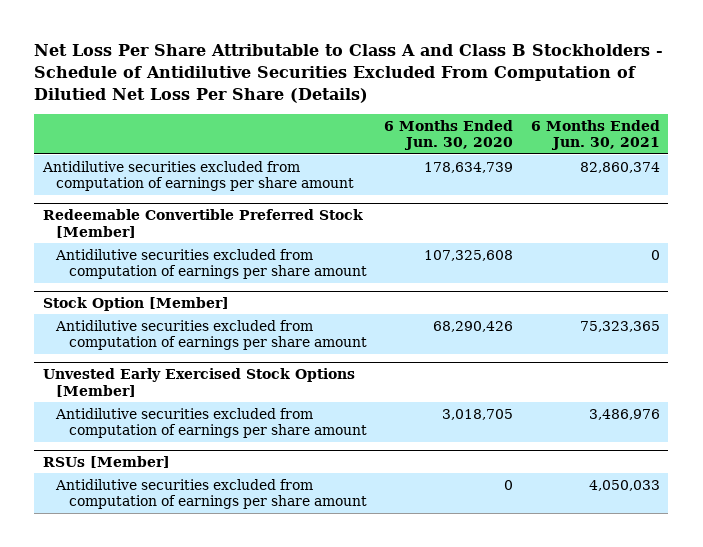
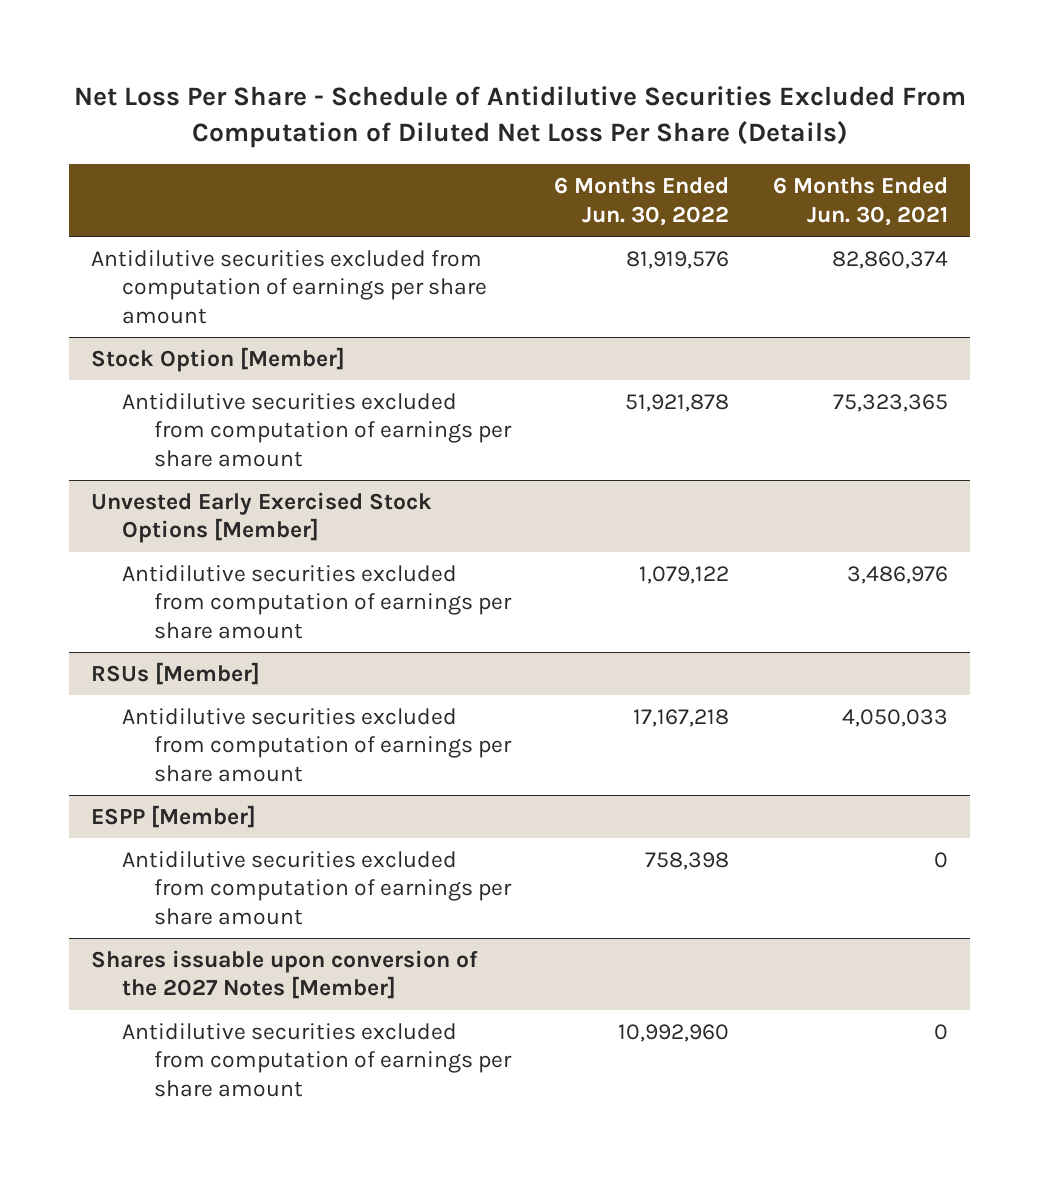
- Net Loss Per Share Attributable to Class A and Class B Stockholders - Schedule of Antidilutive Securities Excluded From Computation of Dilutied Net Loss Per Share (Details)
+ Net Loss Per Share - Schedule of Antidilutive Securities Excluded From Computation of Diluted Net Loss Per Share (Details)
- | 6 Months Ended Jun. 30, 2020 | 6 Months Ended Jun. 30, 2021
+ | 6 Months Ended Jun. 30, 2022 | 6 Months Ended Jun. 30, 2021
- Redeemable Convertible Preferred Stock [Member]
- Antidilutive securities excluded from computation of earnings per share amount | 107,325,608 | 0
+ ESPP [Member]
+ Antidilutive securities excluded from computation of earnings per share amount | 758,398 | 0
+ Shares issuable upon conversion of the 2027 Notes [Member]
+ Antidilutive securities excluded from computation of earnings per share amount | 10,992,960 | 0

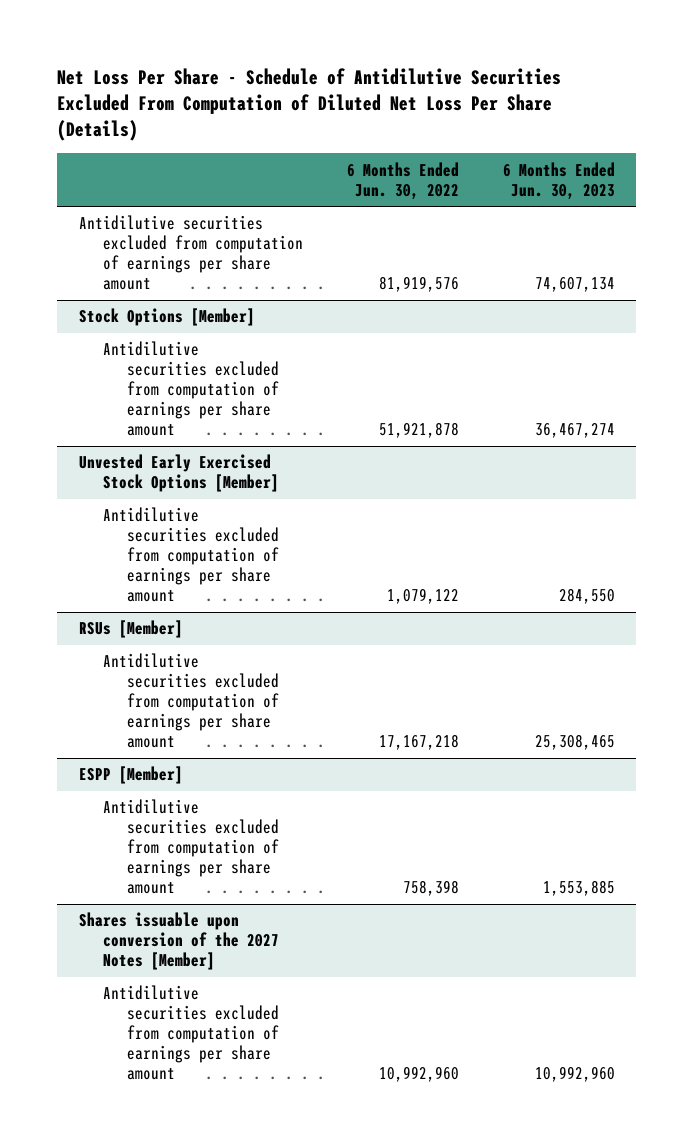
- | 6 Months Ended Jun. 30, 2022 | 6 Months Ended Jun. 30, 2021
+ | 6 Months Ended Jun. 30, 2022 | 6 Months Ended Jun. 30, 2023
- Stock Option [Member]
+ Stock Options [Member]

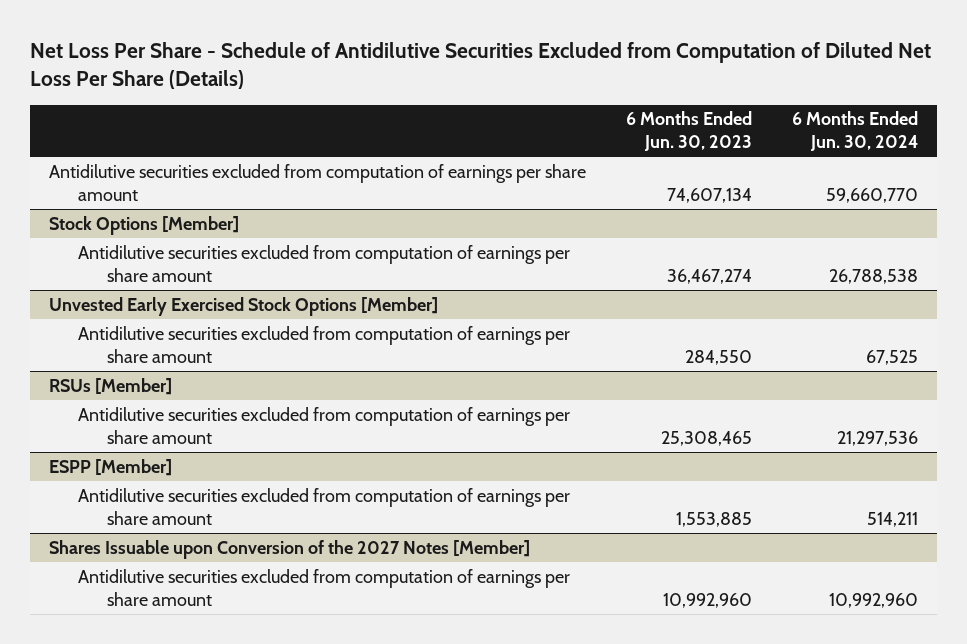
- Net Loss Per Share - Schedule of Antidilutive Securities Excluded From Computation of Diluted Net Loss Per Share (Details)
+ Net Loss Per Share - Schedule of Antidilutive Securities Excluded from Computation of Diluted Net Loss Per Share (Details)
- | 6 Months Ended Jun. 30, 2022 | 6 Months Ended Jun. 30, 2023
+ | 6 Months Ended Jun. 30, 2023 | 6 Months Ended Jun. 30, 2024
- Shares issuable upon conversion of the 2027 Notes [Member]
+ Shares Issuable upon Conversion of the 2027 Notes [Member]

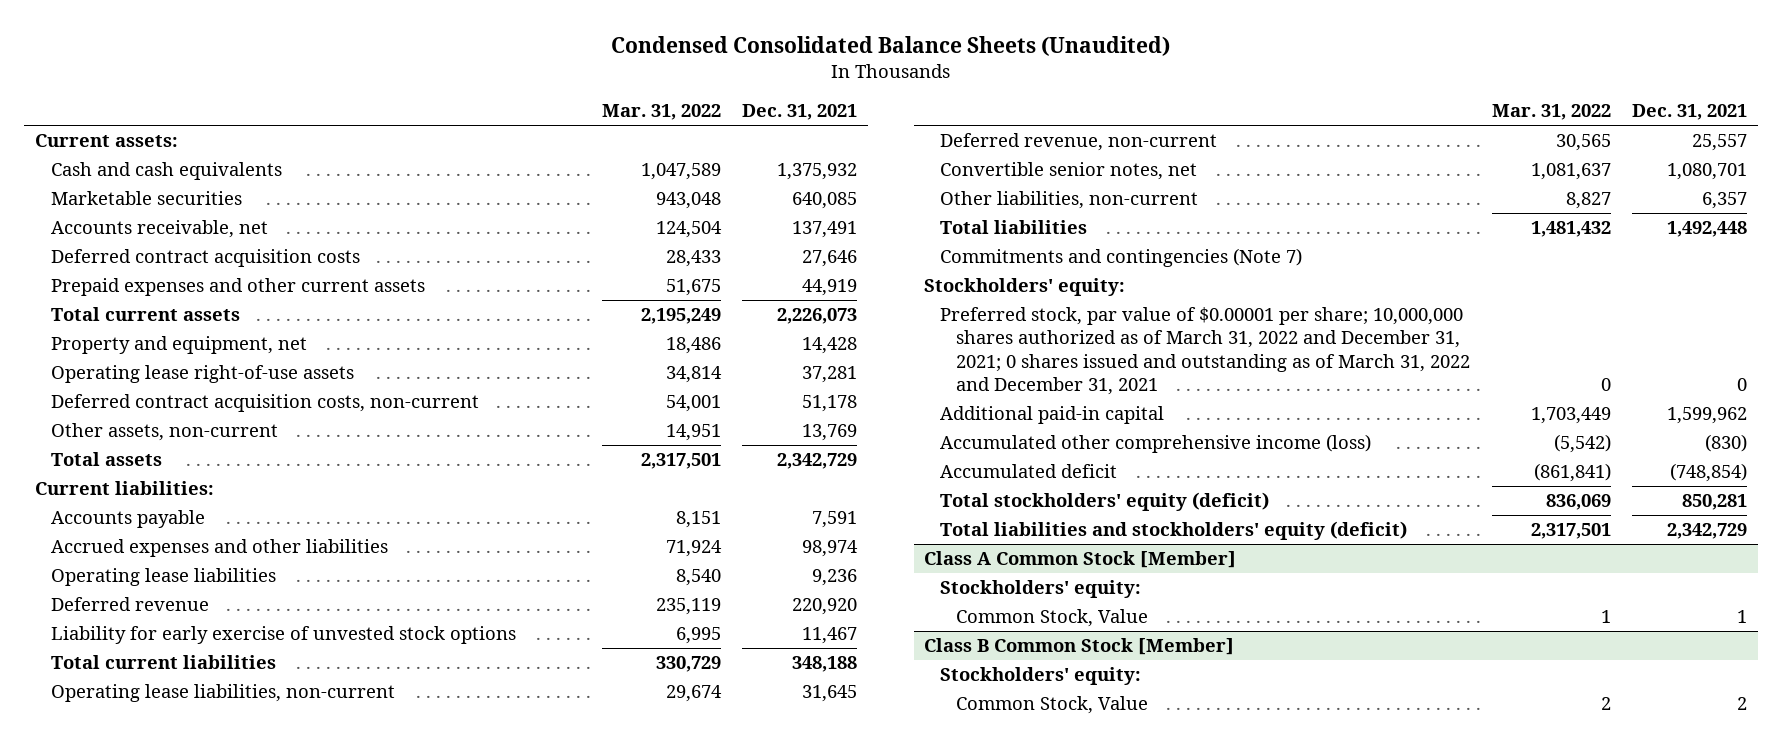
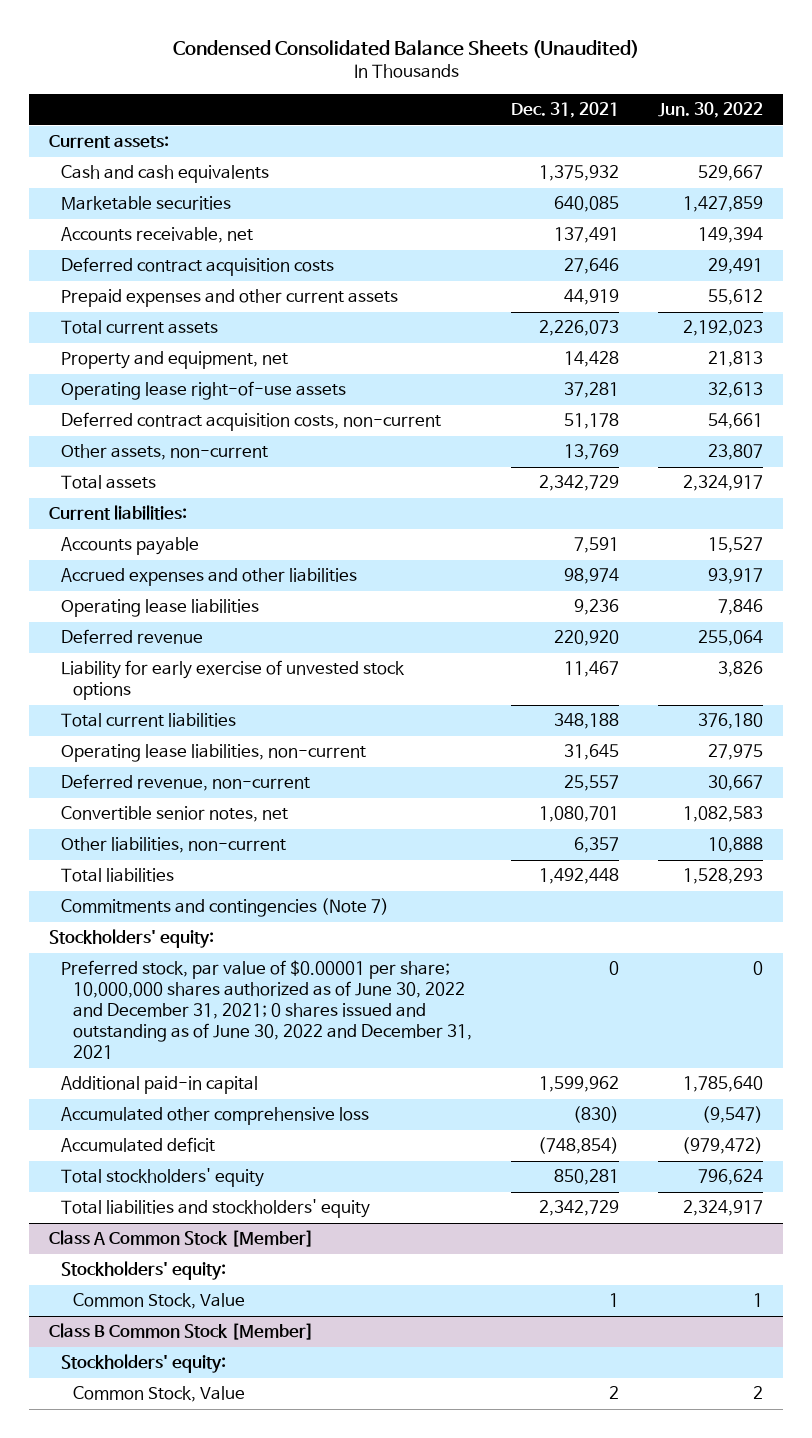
- | Mar. 31, 2022 | Dec. 31, 2021
+ | Dec. 31, 2021 | Jun. 30, 2022
- Preferred stock, par value of $0.00001 per share; 10,000,000 shares authorized as of March 31, 2022 and December 31, 2021; 0 shares issued and outstanding as of March 31, 2022 and December 31, 2021 | 0 | 0
+ Preferred stock, par value of $0.00001 per share; 10,000,000 shares authorized as of June 30, 2022 and December 31, 2021; 0 shares issued and outstanding as of June 30, 2022 and December 31, 2021 | 0 | 0
- Accumulated other comprehensive income (loss) | (5,542) | (830)
+ Accumulated other comprehensive loss | (830) | (9,547)
- Total stockholders' equity (deficit) | 836,069 | 850,281
- Total liabilities and stockholders' equity (deficit) | 2,317,501 | 2,342,729
+ Total stockholders' equity | 850,281 | 796,624
+ Total liabilities and stockholders' equity | 2,342,729 | 2,324,917

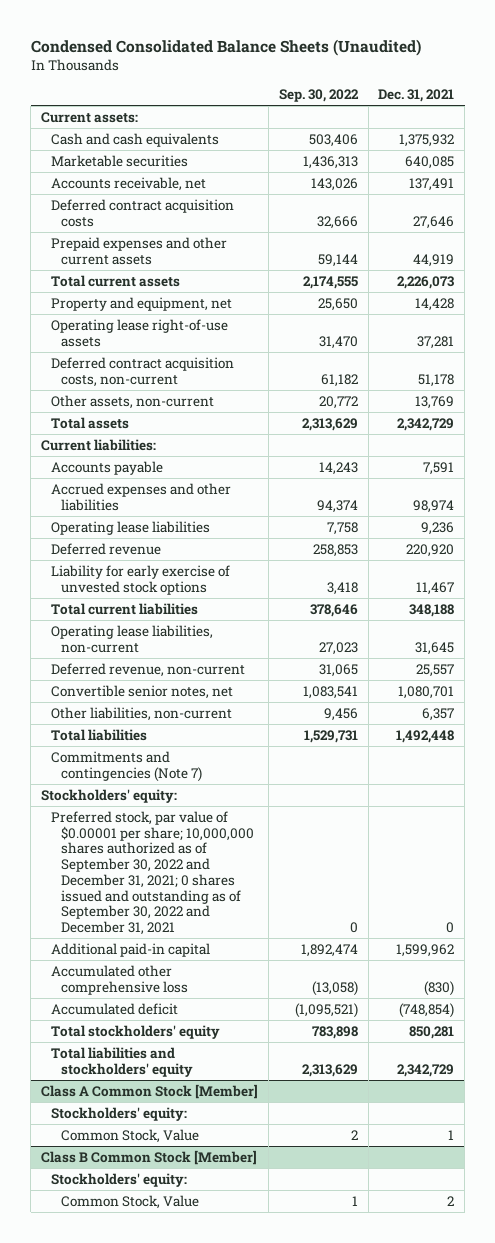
- | Dec. 31, 2021 | Jun. 30, 2022
+ | Sep. 30, 2022 | Dec. 31, 2021
- Preferred stock, par value of $0.00001 per share; 10,000,000 shares authorized as of June 30, 2022 and December 31, 2021; 0 shares issued and outstanding as of June 30, 2022 and December 31, 2021 | 0 | 0
+ Preferred stock, par value of $0.00001 per share; 10,000,000 shares authorized as of September 30, 2022 and December 31, 2021; 0 shares issued and outstanding as of September 30, 2022 and December 31, 2021 | 0 | 0

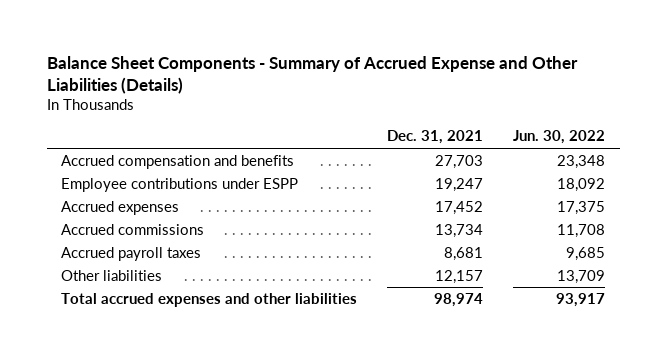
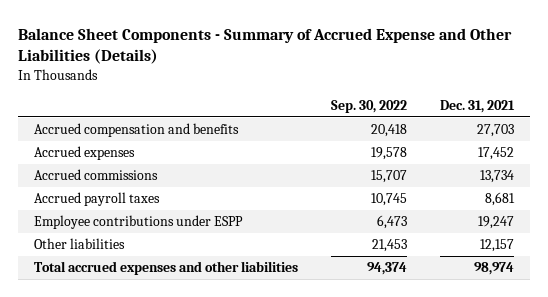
- | Dec. 31, 2021 | Jun. 30, 2022
+ | Sep. 30, 2022 | Dec. 31, 2021
moved down: Employee contributions under ESPP | 6,473 | 19,247

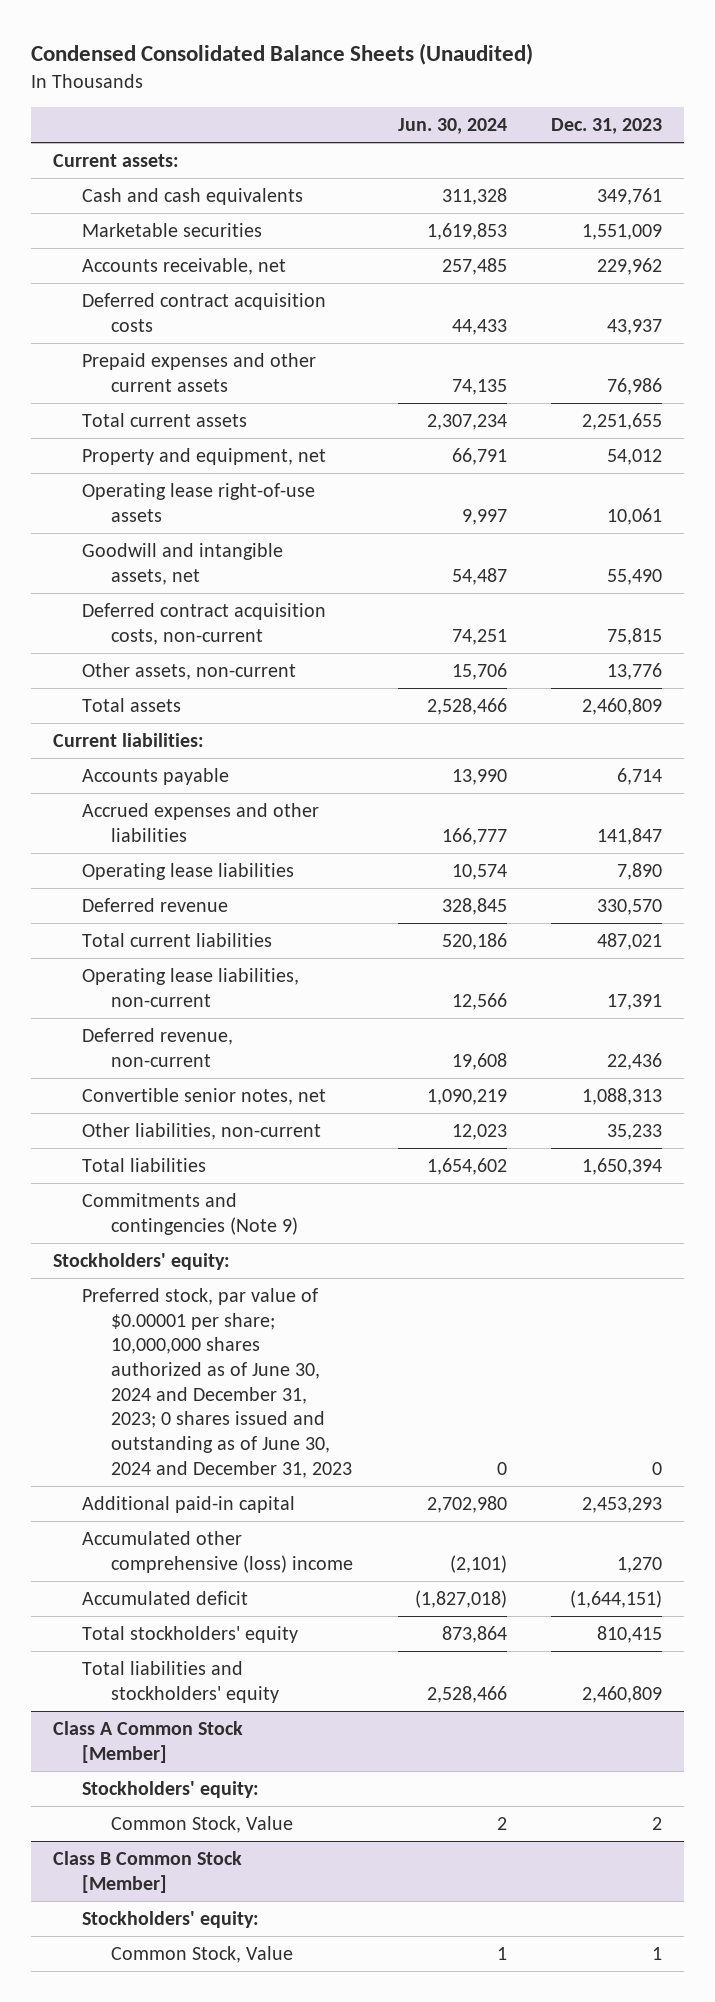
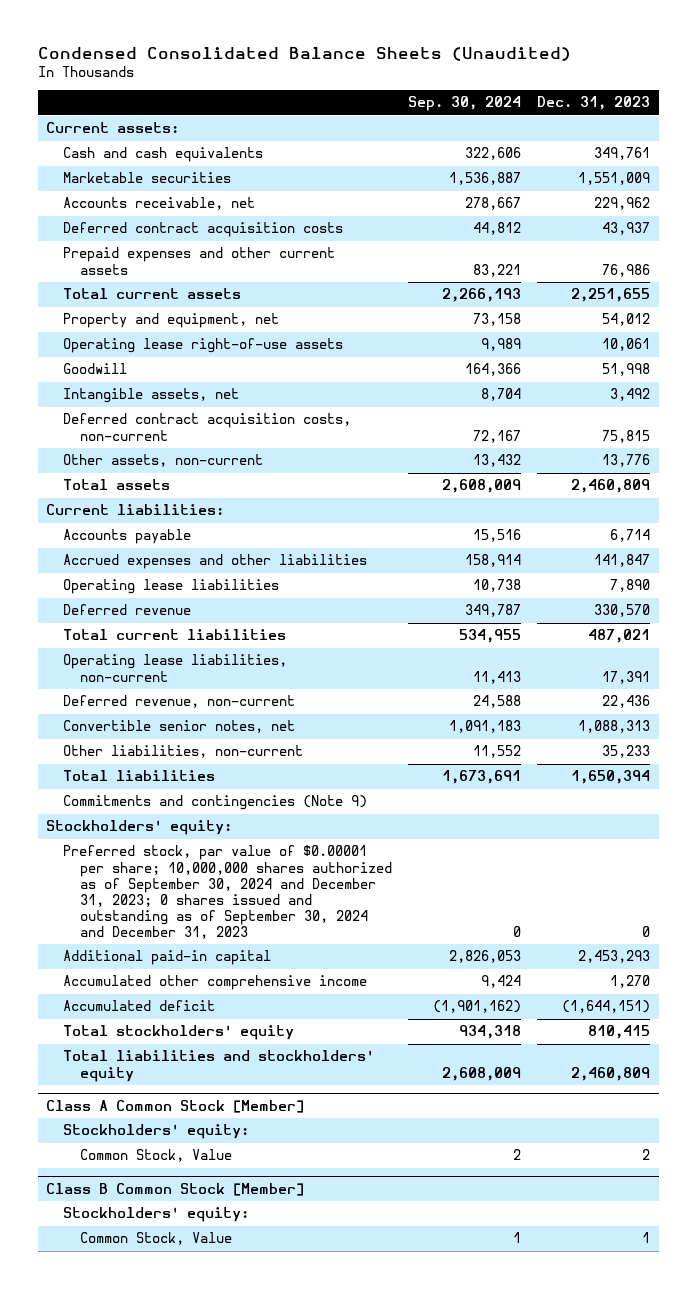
- | Jun. 30, 2024 | Dec. 31, 2023
+ | Sep. 30, 2024 | Dec. 31, 2023
- Goodwill and intangible assets, net | 54,487 | 55,490
+ Goodwill | 164,366 | 51,998
+ Intangible assets, net | 8,704 | 3,492
- Preferred stock, par value of $0.00001 per share; 10,000,000 shares authorized as of June 30, 2024 and December 31, 2023; 0 shares issued and outstanding as of June 30, 2024 and December 31, 2023 | 0 | 0
+ Preferred stock, par value of $0.00001 per share; 10,000,000 shares authorized as of September 30, 2024 and December 31, 2023; 0 shares issued and outstanding as of September 30, 2024 and December 31, 2023 | 0 | 0
- Accumulated other comprehensive (loss) income | (2,101) | 1,270
+ Accumulated other comprehensive income | 9,424 | 1,270

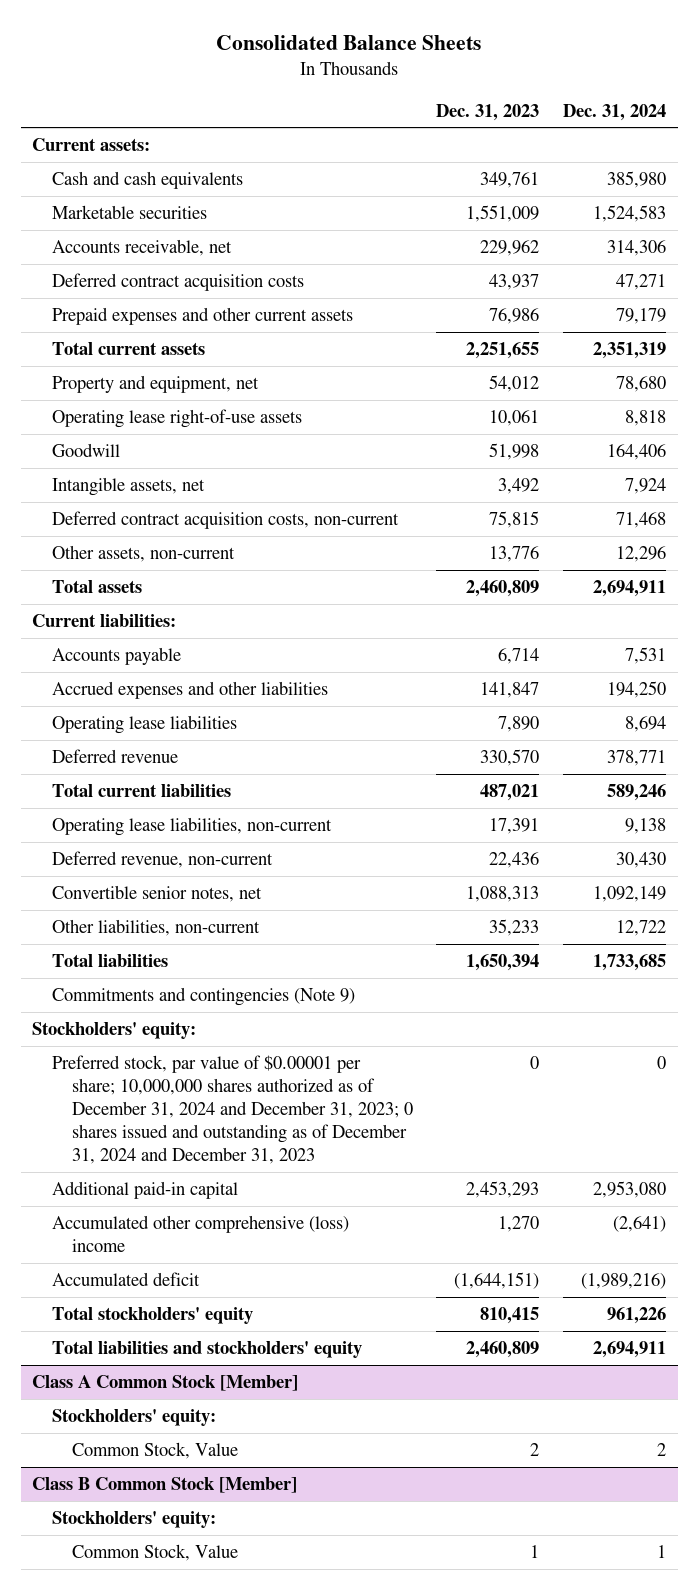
- Condensed Consolidated Balance Sheets (Unaudited)
+ Consolidated Balance Sheets
- | Sep. 30, 2024 | Dec. 31, 2023
+ | Dec. 31, 2023 | Dec. 31, 2024
- Preferred stock, par value of $0.00001 per share; 10,000,000 shares authorized as of September 30, 2024 and December 31, 2023; 0 shares issued and outstanding as of September 30, 2024 and December 31, 2023 | 0 | 0
+ Preferred stock, par value of $0.00001 per share; 10,000,000 shares authorized as of December 31, 2024 and December 31, 2023; 0 shares issued and outstanding as of December 31, 2024 and December 31, 2023 | 0 | 0
- Accumulated other comprehensive income | 9,424 | 1,270
+ Accumulated other comprehensive (loss) income | 1,270 | (2,641)

